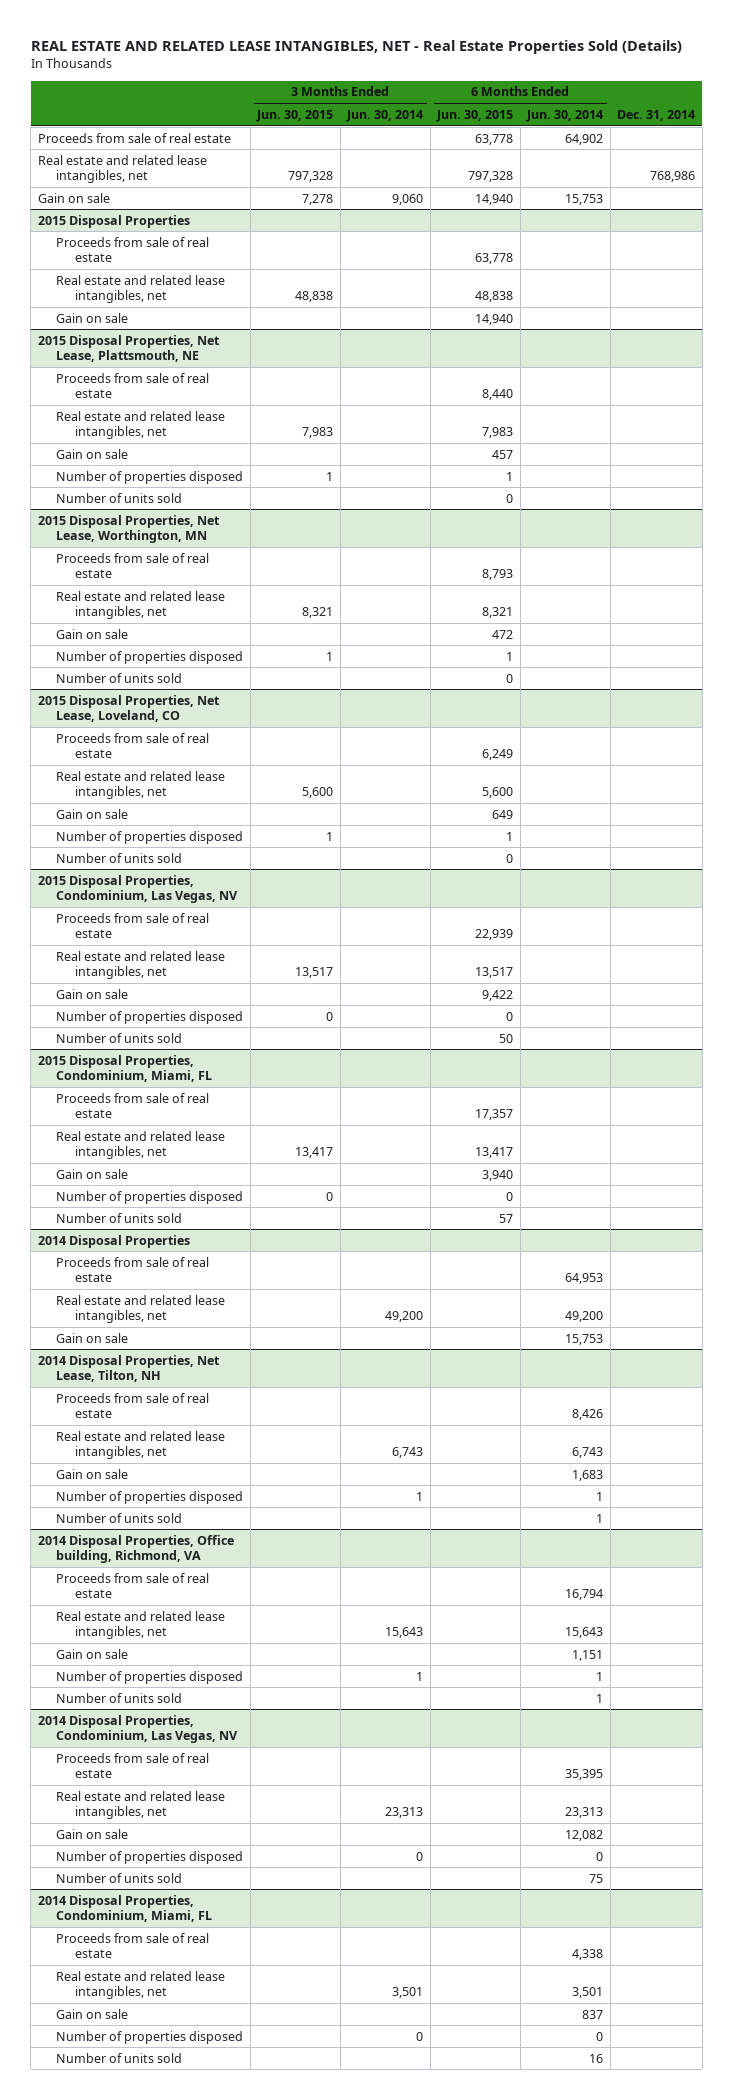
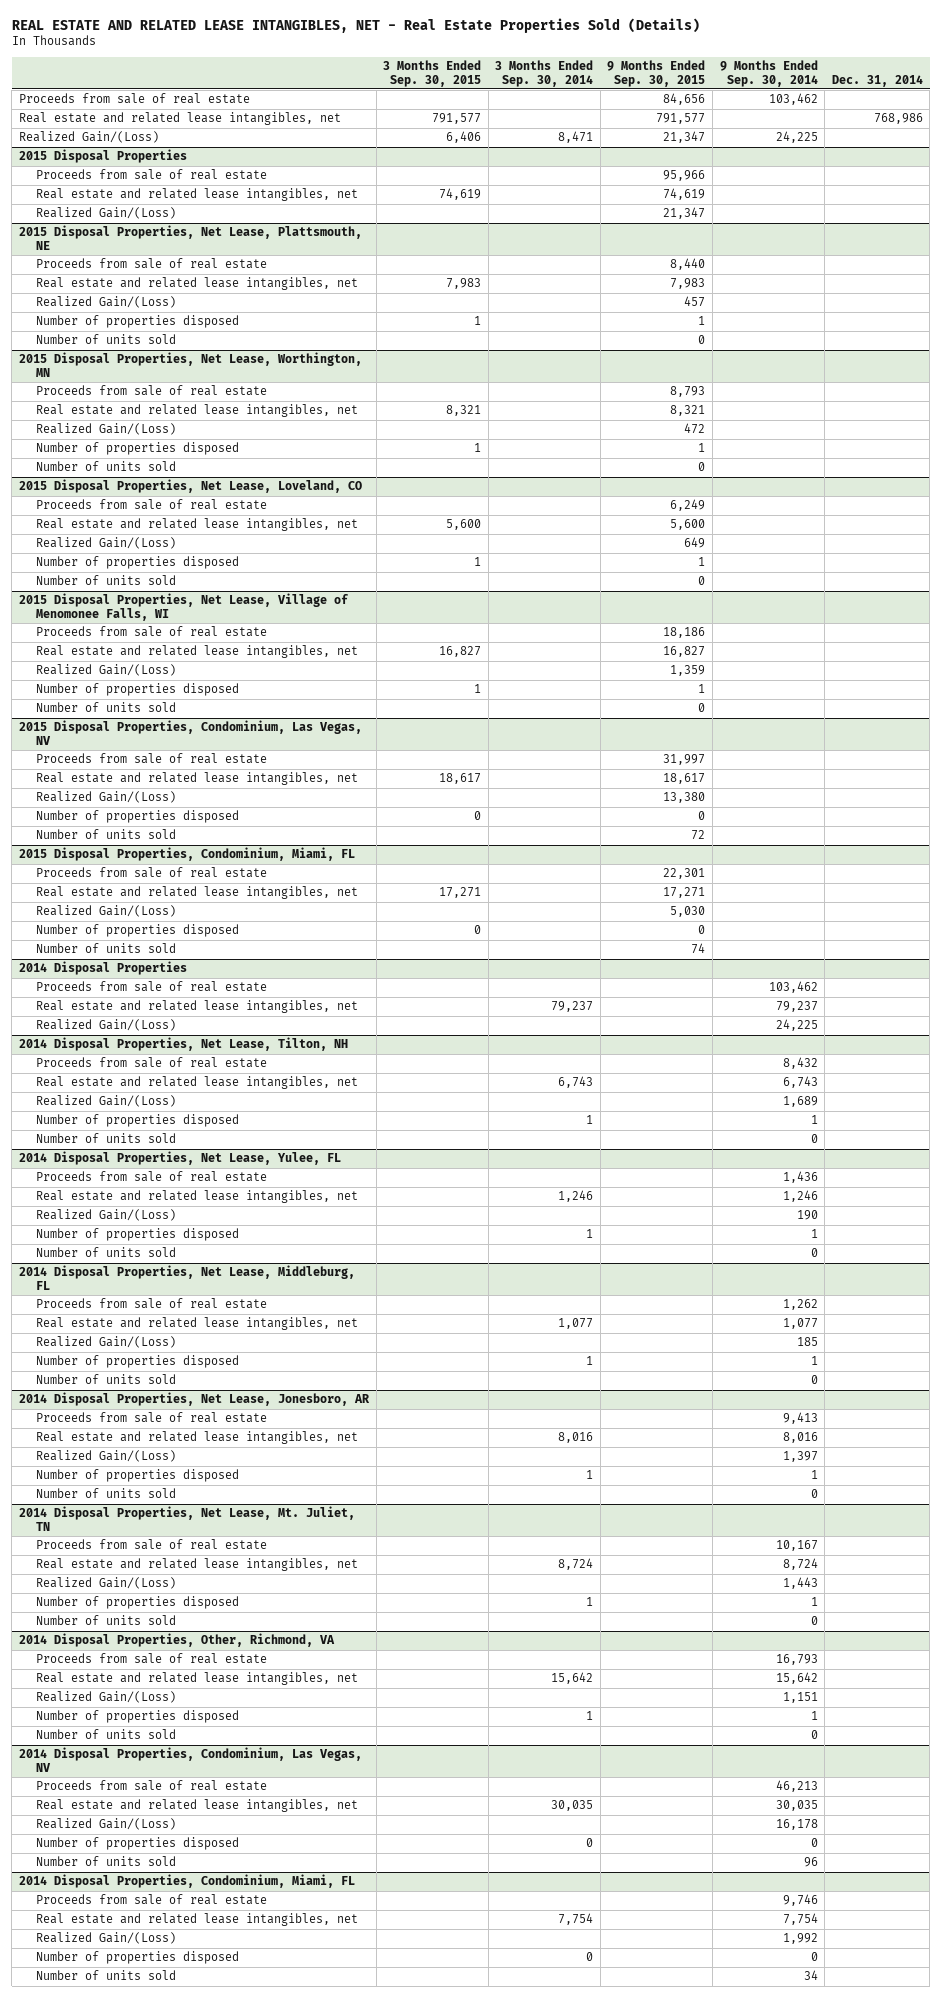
- | 3 Months Ended Jun. 30, 2015 | 3 Months Ended Jun. 30, 2014 | 6 Months Ended Jun. 30, 2015 | 6 Months Ended Jun. 30, 2014 | Dec. 31, 2014
+ | 3 Months Ended Sep. 30, 2015 | 3 Months Ended Sep. 30, 2014 | 9 Months Ended Sep. 30, 2015 | 9 Months Ended Sep. 30, 2014 | Dec. 31, 2014
- Gain on sale | 7,278 | 9,060 | 14,940 | 15,753 |
+ Realized Gain/(Loss) | 6,406 | 8,471 | 21,347 | 24,225 |
@ 2015 Disposal Properties
- Gain on sale | | | 14,940 | |
+ Realized Gain/(Loss) | | | 21,347 | |
@ 2015 Disposal Properties, Net Lease, Plattsmouth, NE
- Gain on sale | | | 457 | |
+ Realized Gain/(Loss) | | | 457 | |
@ 2015 Disposal Properties, Net Lease, Worthington, MN
- Gain on sale | | | 472 | |
+ Realized Gain/(Loss) | | | 472 | |
@ 2015 Disposal Properties, Net Lease, Loveland, CO
- Gain on sale | | | 649 | |
+ Realized Gain/(Loss) | | | 649 | |
+ 2015 Disposal Properties, Net Lease, Village of Menomonee Falls, WI
+ Proceeds from sale of real estate | | | 18,186 | |
+ Real estate and related lease intangibles, net | 16,827 | | 16,827 | |
+ Realized Gain/(Loss) | | | 1,359 | |
+ Number of properties disposed | 1 | | 1 | |
+ Number of units sold | | | 0 | |
@ 2015 Disposal Properties, Condominium, Las Vegas, NV
- Gain on sale | | | 9,422 | |
+ Realized Gain/(Loss) | | | 13,380 | |
@ 2015 Disposal Properties, Condominium, Miami, FL
- Gain on sale | | | 3,940 | |
+ Realized Gain/(Loss) | | | 5,030 | |
@ 2014 Disposal Properties
- Gain on sale | | | | 15,753 |
+ Realized Gain/(Loss) | | | | 24,225 |
@ 2014 Disposal Properties, Net Lease, Tilton, NH
- Gain on sale | | | | 1,683 |
+ Realized Gain/(Loss) | | | | 1,689 |
- 2014 Disposal Properties, Office building, Richmond, VA
+ 2014 Disposal Properties, Net Lease, Yulee, FL
+ Proceeds from sale of real estate | | | | 1,436 |
+ Real estate and related lease intangibles, net | | 1,246 | | 1,246 |
+ Realized Gain/(Loss) | | | | 190 |
+ Number of properties disposed | | 1 | | 1 |
+ Number of units sold | | | | 0 |
+ 2014 Disposal Properties, Net Lease, Middleburg, FL
+ Proceeds from sale of real estate | | | | 1,262 |
+ Real estate and related lease intangibles, net | | 1,077 | | 1,077 |
+ Realized Gain/(Loss) | | | | 185 |
+ Number of properties disposed | | 1 | | 1 |
+ Number of units sold | | | | 0 |
+ 2014 Disposal Properties, Net Lease, Jonesboro, AR
+ Proceeds from sale of real estate | | | | 9,413 |
+ Real estate and related lease intangibles, net | | 8,016 | | 8,016 |
+ Realized Gain/(Loss) | | | | 1,397 |
+ Number of properties disposed | | 1 | | 1 |
+ Number of units sold | | | | 0 |
+ 2014 Disposal Properties, Net Lease, Mt. Juliet, TN
+ Proceeds from sale of real estate | | | | 10,167 |
+ Real estate and related lease intangibles, net | | 8,724 | | 8,724 |
+ Realized Gain/(Loss) | | | | 1,443 |
+ Number of properties disposed | | 1 | | 1 |
+ Number of units sold | | | | 0 |
+ 2014 Disposal Properties, Other, Richmond, VA
- Gain on sale | | | | 1,151 |
+ Realized Gain/(Loss) | | | | 1,151 |
@ 2014 Disposal Properties, Condominium, Las Vegas, NV
- Gain on sale | | | | 12,082 |
+ Realized Gain/(Loss) | | | | 16,178 |
@ 2014 Disposal Properties, Condominium, Miami, FL
- Gain on sale | | | | 837 |
+ Realized Gain/(Loss) | | | | 1,992 |

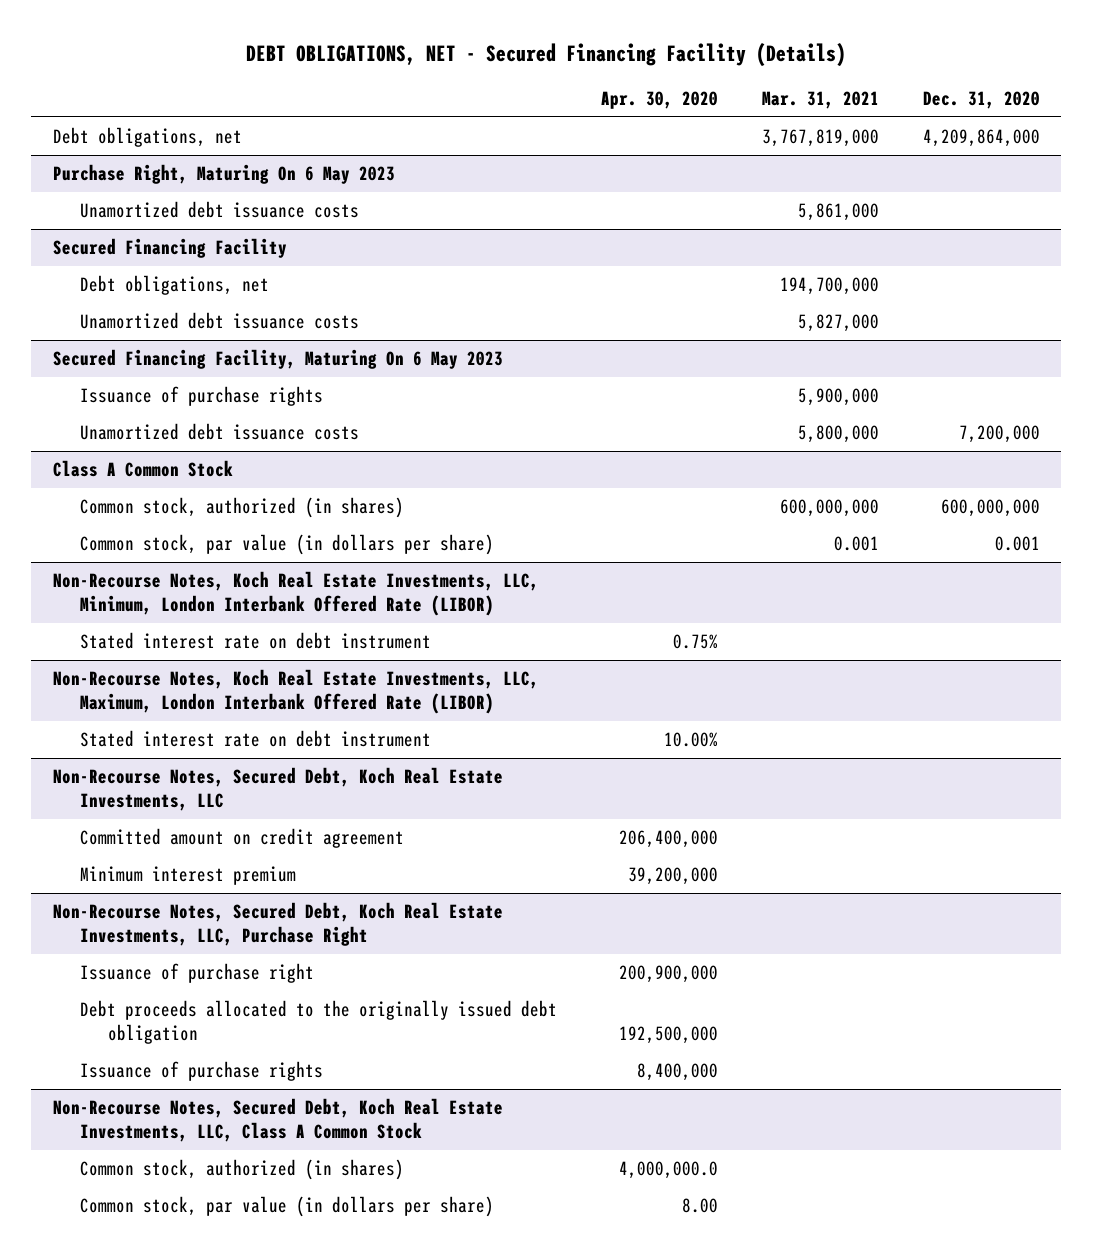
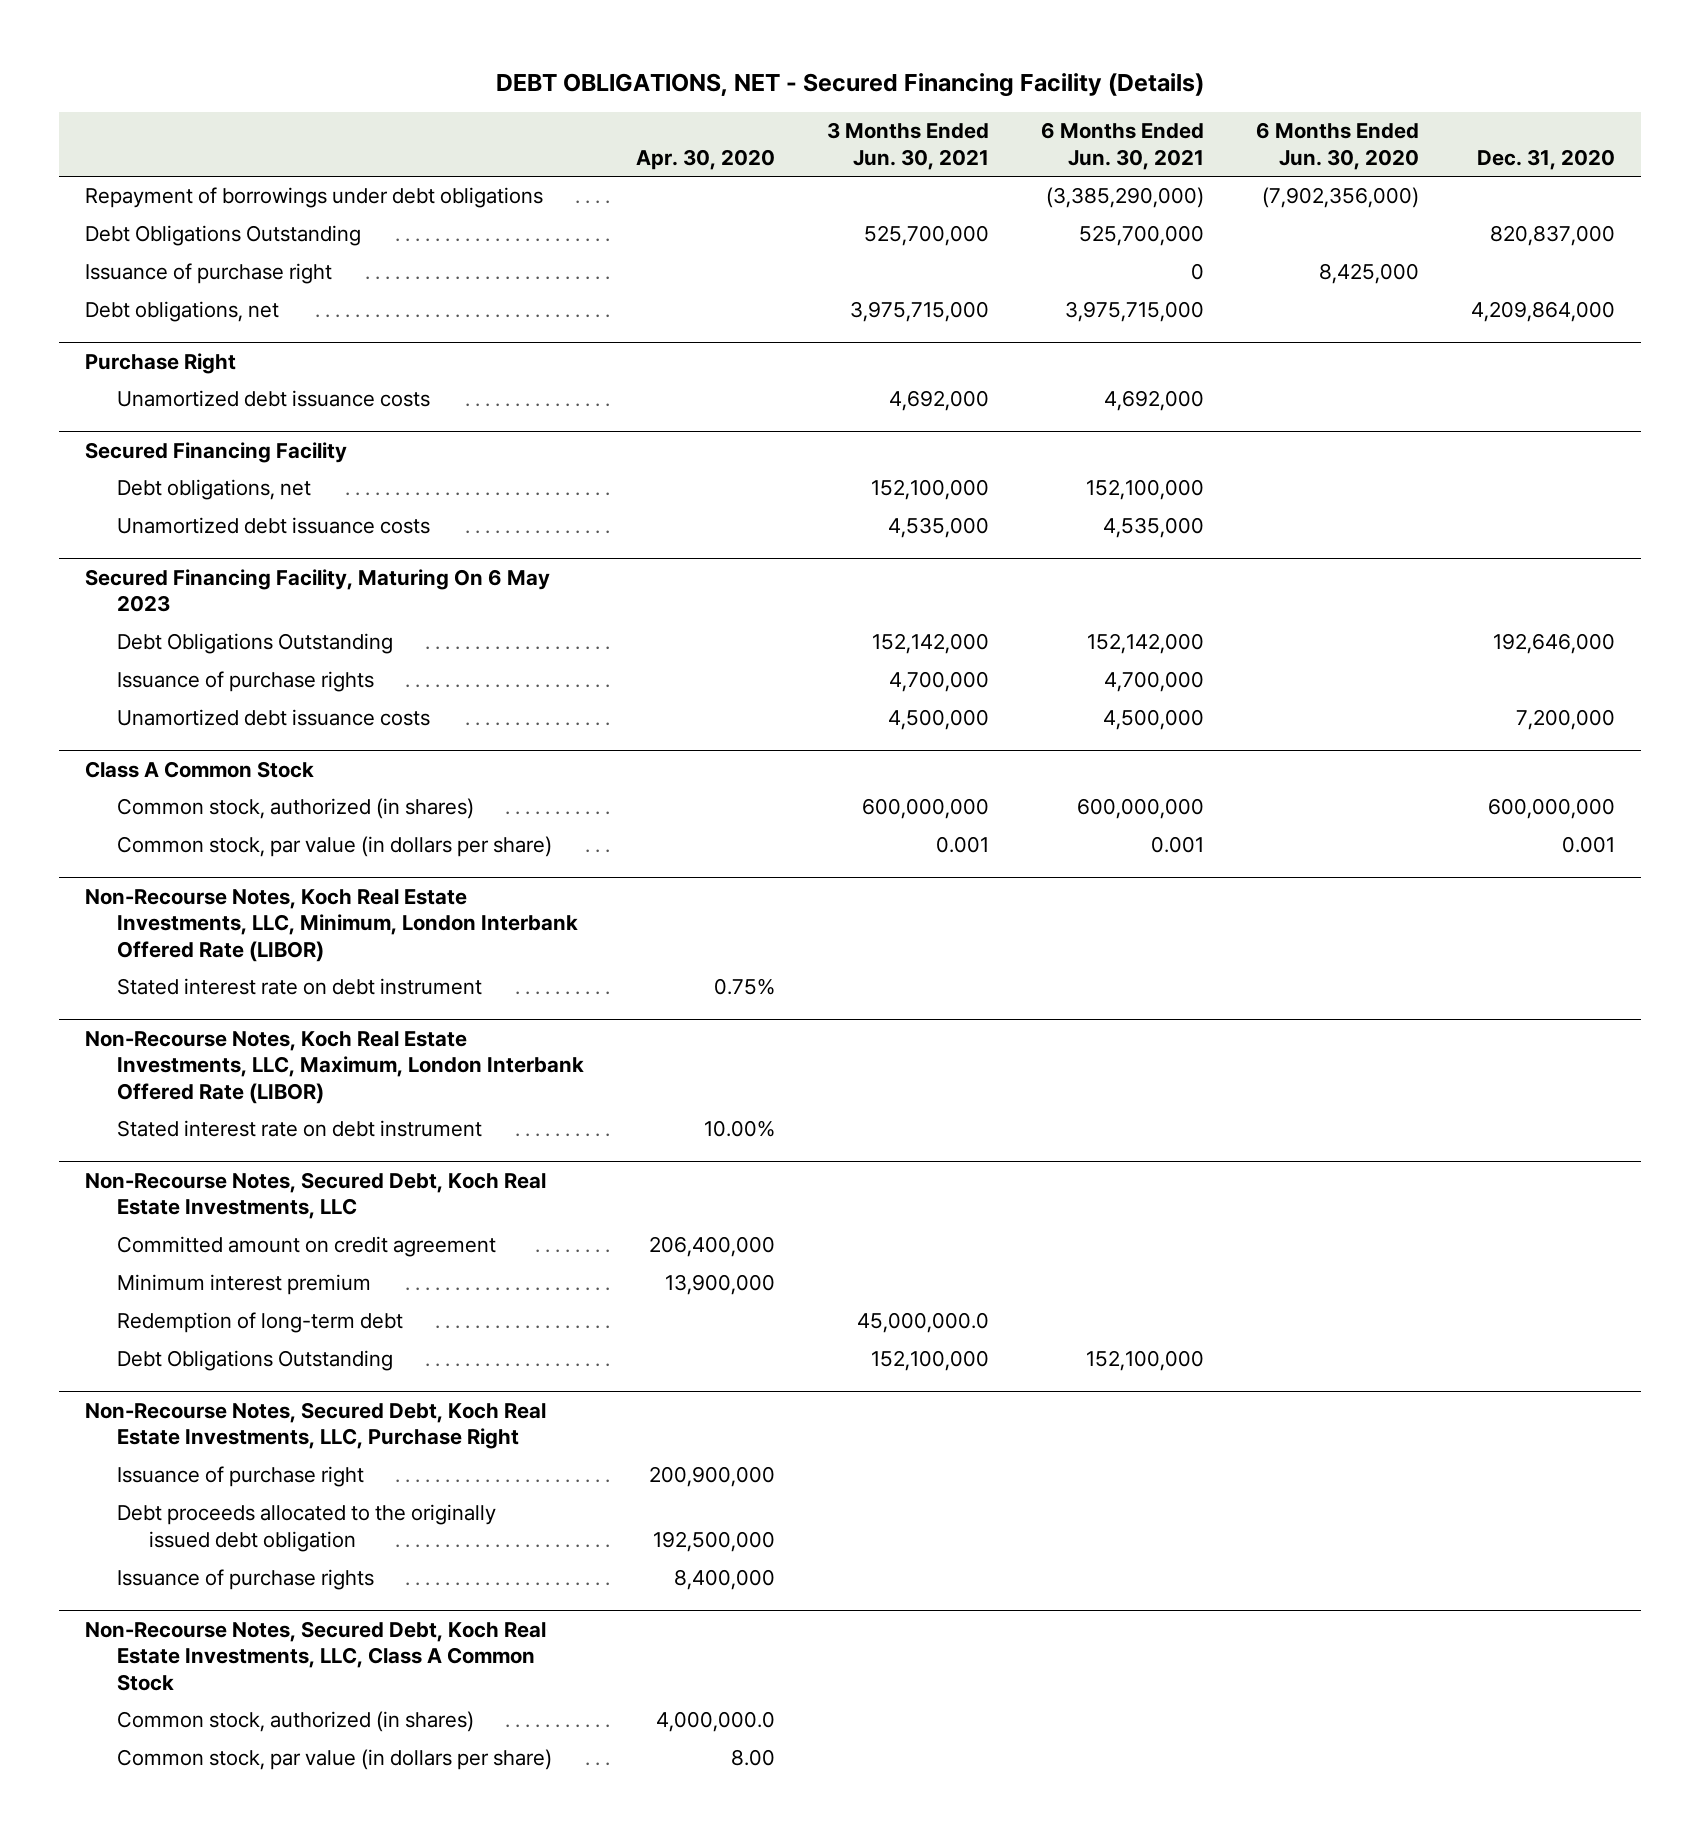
- | Apr. 30, 2020 | Mar. 31, 2021 | Dec. 31, 2020
+ | Apr. 30, 2020 | 3 Months Ended Jun. 30, 2021 | 6 Months Ended Jun. 30, 2021 | 6 Months Ended Jun. 30, 2020 | Dec. 31, 2020
+ Repayment of borrowings under debt obligations | | | (3,385,290,000) | (7,902,356,000) |
+ Debt Obligations Outstanding | | 525,700,000 | 525,700,000 | | 820,837,000
+ Issuance of purchase right | | | 0 | 8,425,000 |
- Purchase Right, Maturing On 6 May 2023
+ Purchase Right
@ Secured Financing Facility, Maturing On 6 May 2023
+ Debt Obligations Outstanding | | 152,142,000 | 152,142,000 | | 192,646,000
@ Non-Recourse Notes, Secured Debt, Koch Real Estate Investments, LLC
- Minimum interest premium | 39,200,000 | |
+ Minimum interest premium | 13,900,000 | | | |
+ Redemption of long-term debt | | 45,000,000.0 | | |
+ Debt Obligations Outstanding | | 152,100,000 | 152,100,000 | |

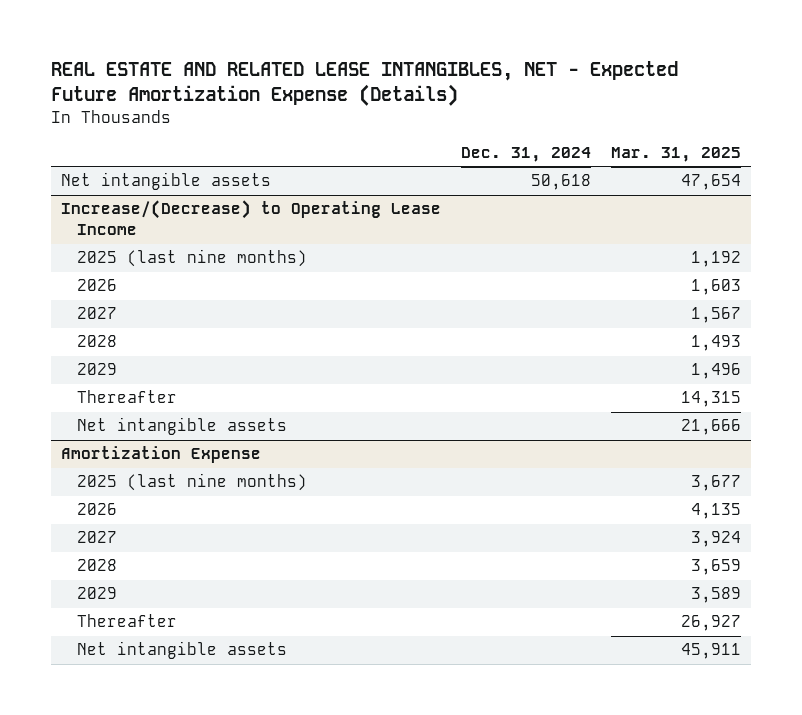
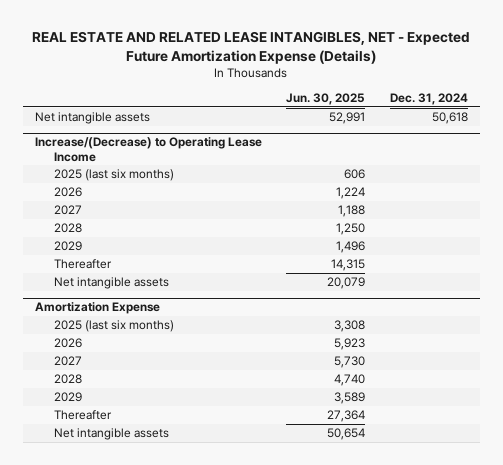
- | Dec. 31, 2024 | Mar. 31, 2025
+ | Jun. 30, 2025 | Dec. 31, 2024
@ Increase/(Decrease) to Operating Lease Income
- 2025 (last nine months) | | 1,192
+ 2025 (last six months) | 606 |
@ Amortization Expense
- 2025 (last nine months) | | 3,677
+ 2025 (last six months) | 3,308 |

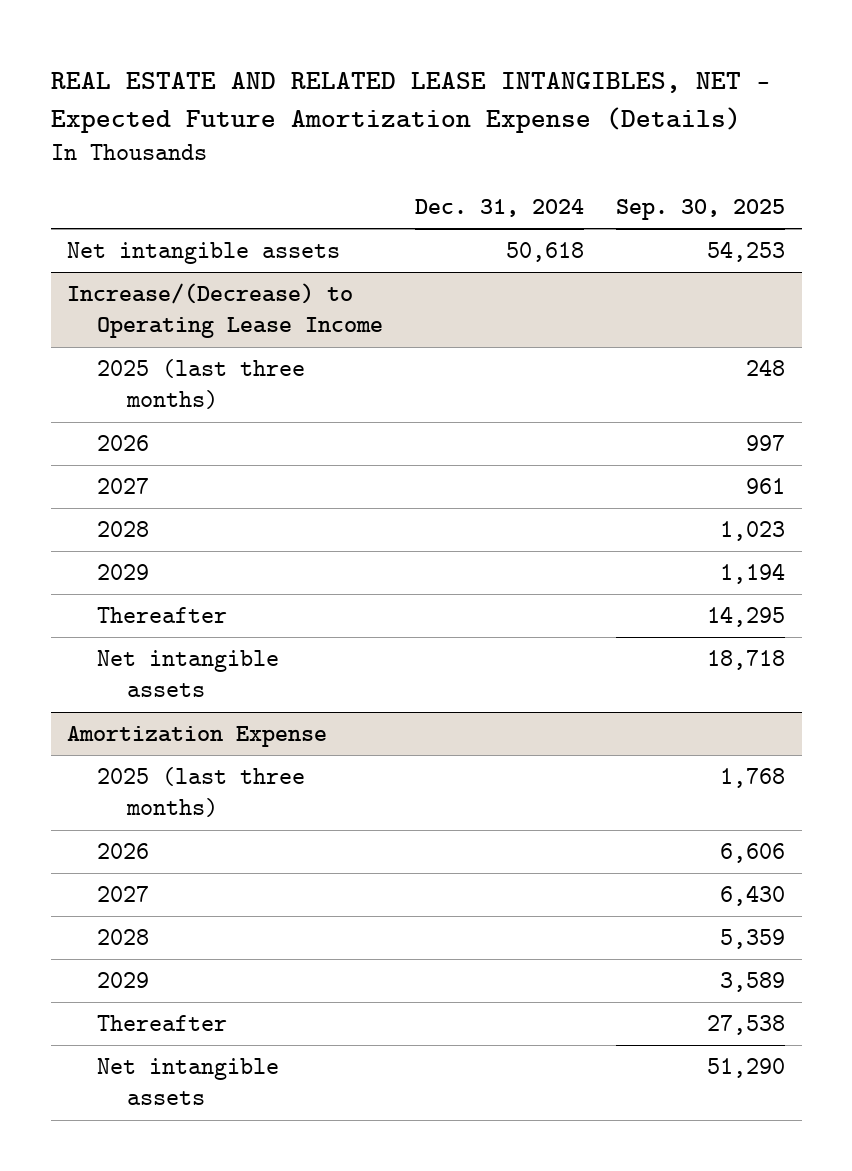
- | Jun. 30, 2025 | Dec. 31, 2024
+ | Dec. 31, 2024 | Sep. 30, 2025
@ Increase/(Decrease) to Operating Lease Income
- 2025 (last six months) | 606 |
+ 2025 (last three months) | | 248
@ Amortization Expense
- 2025 (last six months) | 3,308 |
+ 2025 (last three months) | | 1,768

